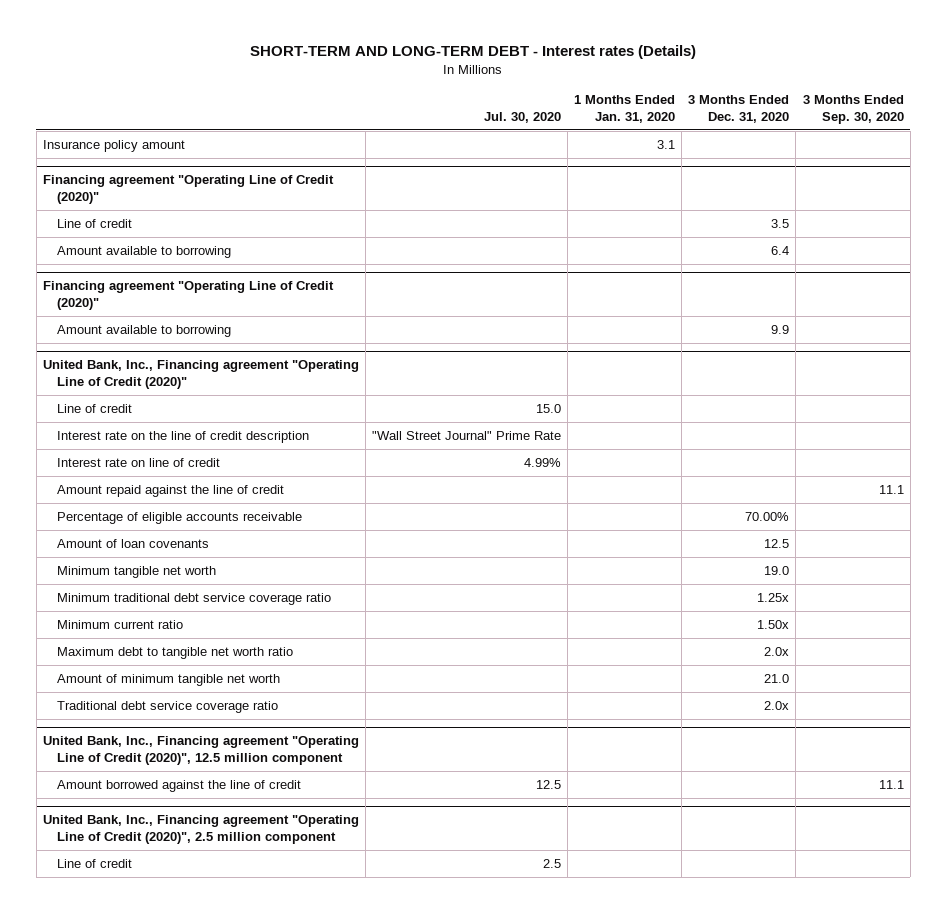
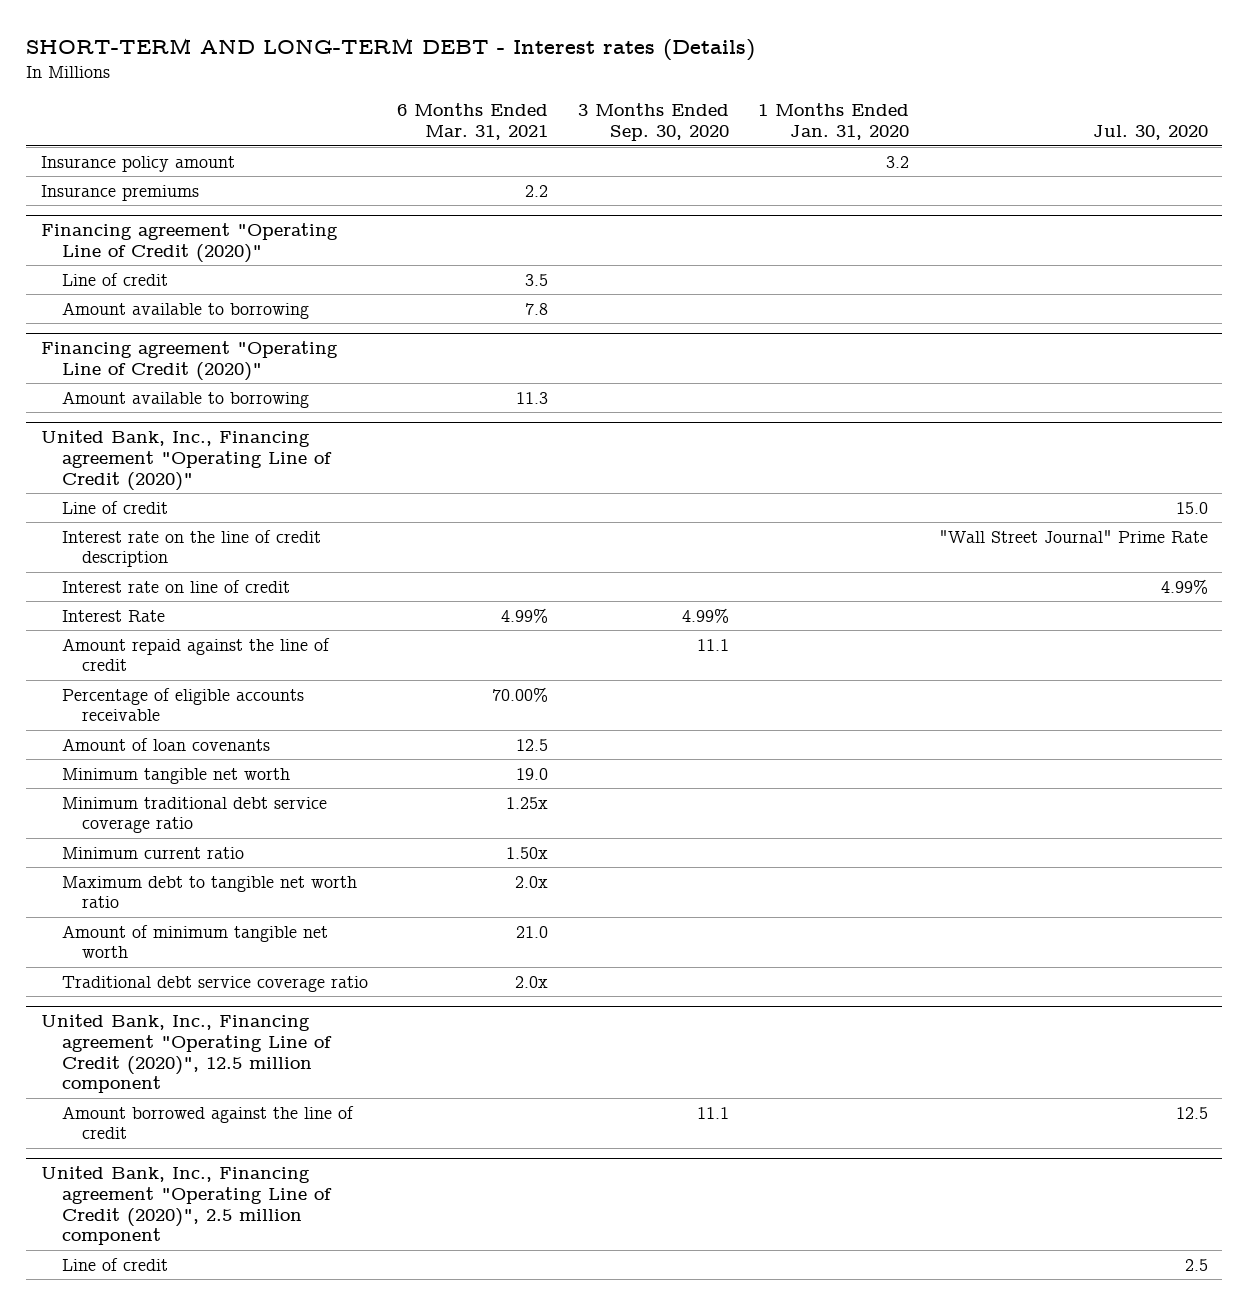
- | Jul. 30, 2020 | 1 Months Ended Jan. 31, 2020 | 3 Months Ended Dec. 31, 2020 | 3 Months Ended Sep. 30, 2020
+ | 6 Months Ended Mar. 31, 2021 | 3 Months Ended Sep. 30, 2020 | 1 Months Ended Jan. 31, 2020 | Jul. 30, 2020
- Insurance policy amount | | 3.1 | |
+ Insurance policy amount | | | 3.2 |
+ Insurance premiums | 2.2 | | |
@ United Bank, Inc., Financing agreement "Operating Line of Credit (2020)"
+ Interest Rate | 4.99% | 4.99% | |

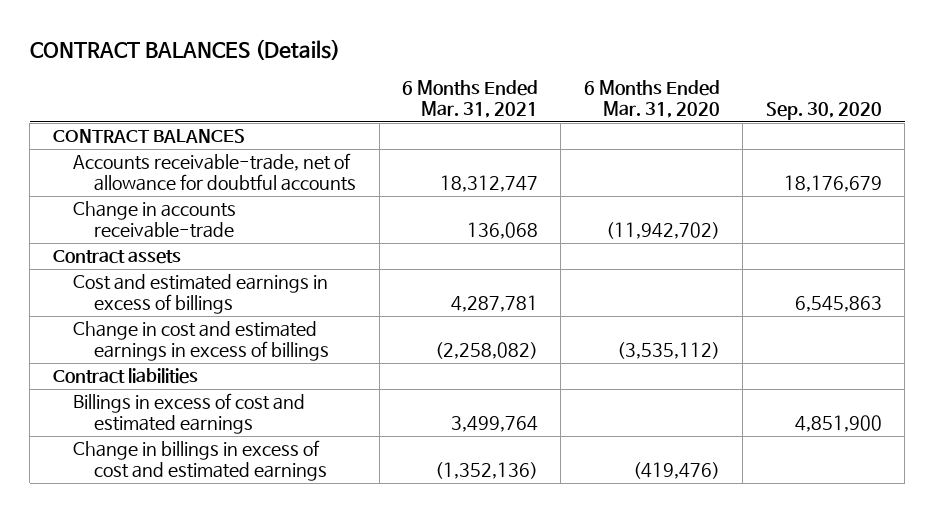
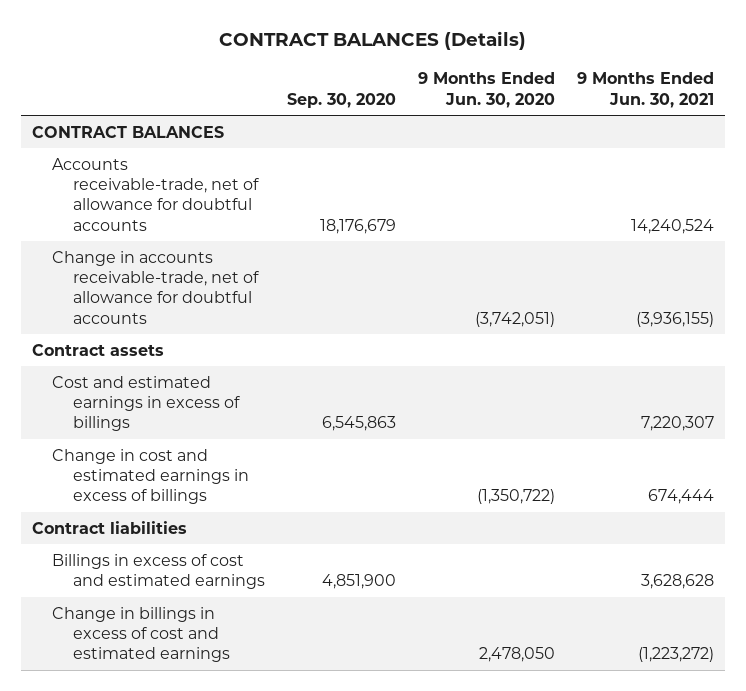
- | 6 Months Ended Mar. 31, 2021 | 6 Months Ended Mar. 31, 2020 | Sep. 30, 2020
+ | Sep. 30, 2020 | 9 Months Ended Jun. 30, 2020 | 9 Months Ended Jun. 30, 2021
- Change in accounts receivable-trade | 136,068 | (11,942,702) |
+ Change in accounts receivable-trade, net of allowance for doubtful accounts | | (3,742,051) | (3,936,155)

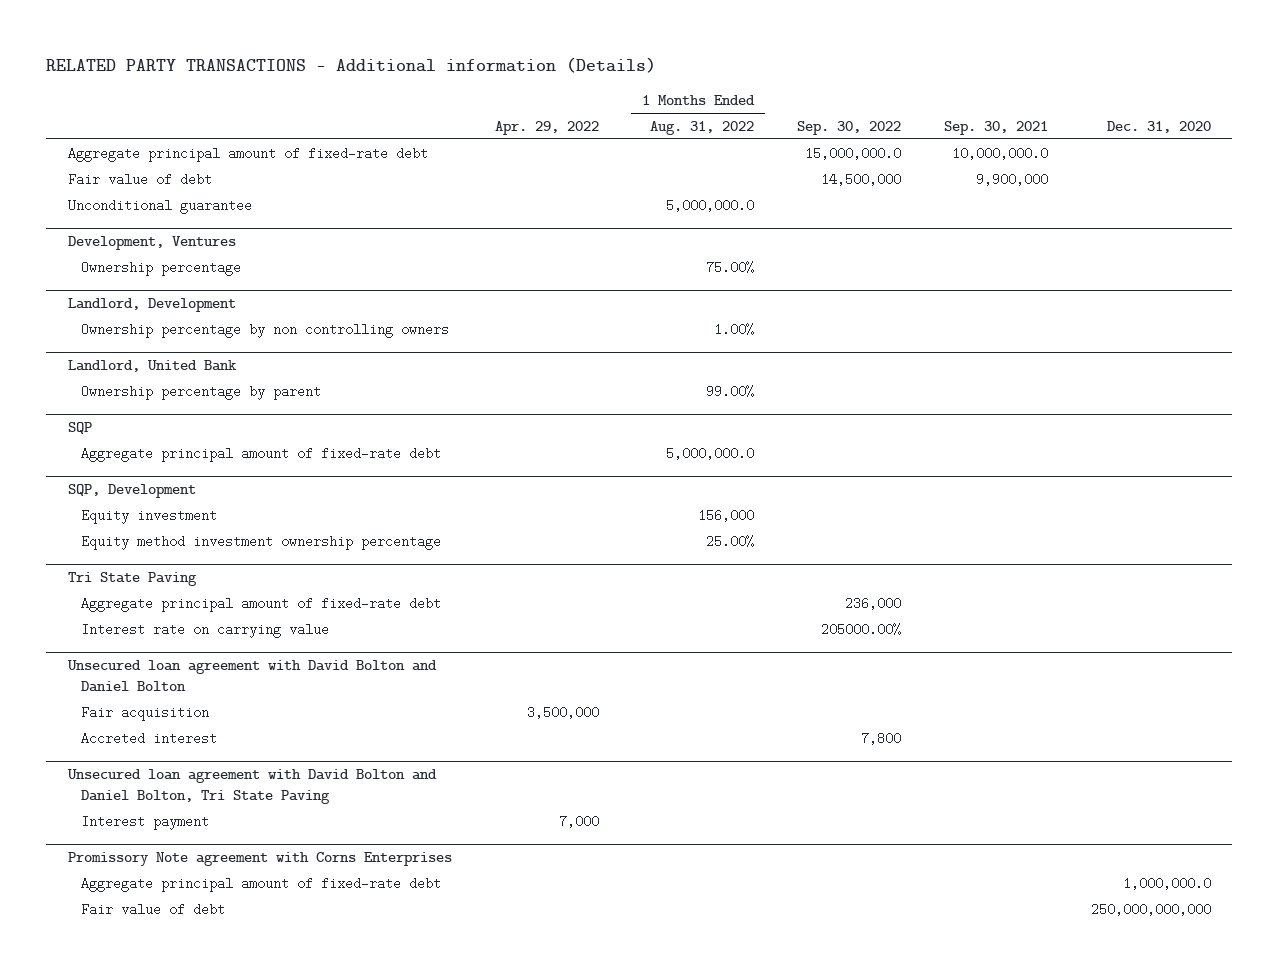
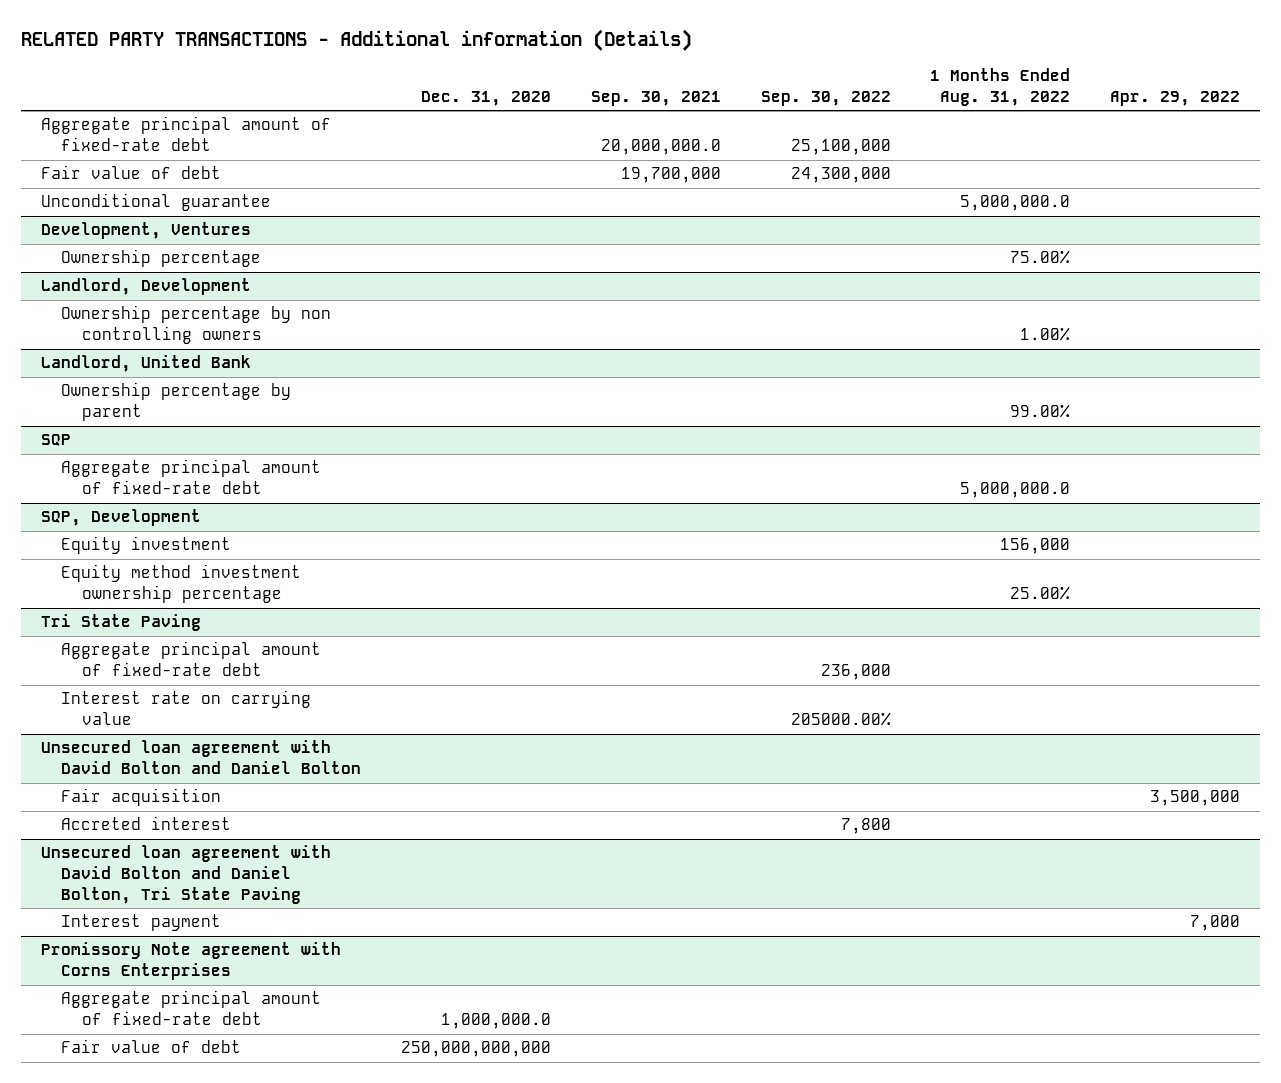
- | Apr. 29, 2022 | 1 Months Ended Aug. 31, 2022 | Sep. 30, 2022 | Sep. 30, 2021 | Dec. 31, 2020
+ | Dec. 31, 2020 | Sep. 30, 2021 | Sep. 30, 2022 | 1 Months Ended Aug. 31, 2022 | Apr. 29, 2022
- Aggregate principal amount of fixed-rate debt | | | 15,000,000.0 | 10,000,000.0 |
- Fair value of debt | | | 14,500,000 | 9,900,000 |
+ Aggregate principal amount of fixed-rate debt | | 20,000,000.0 | 25,100,000 | |
+ Fair value of debt | | 19,700,000 | 24,300,000 | |

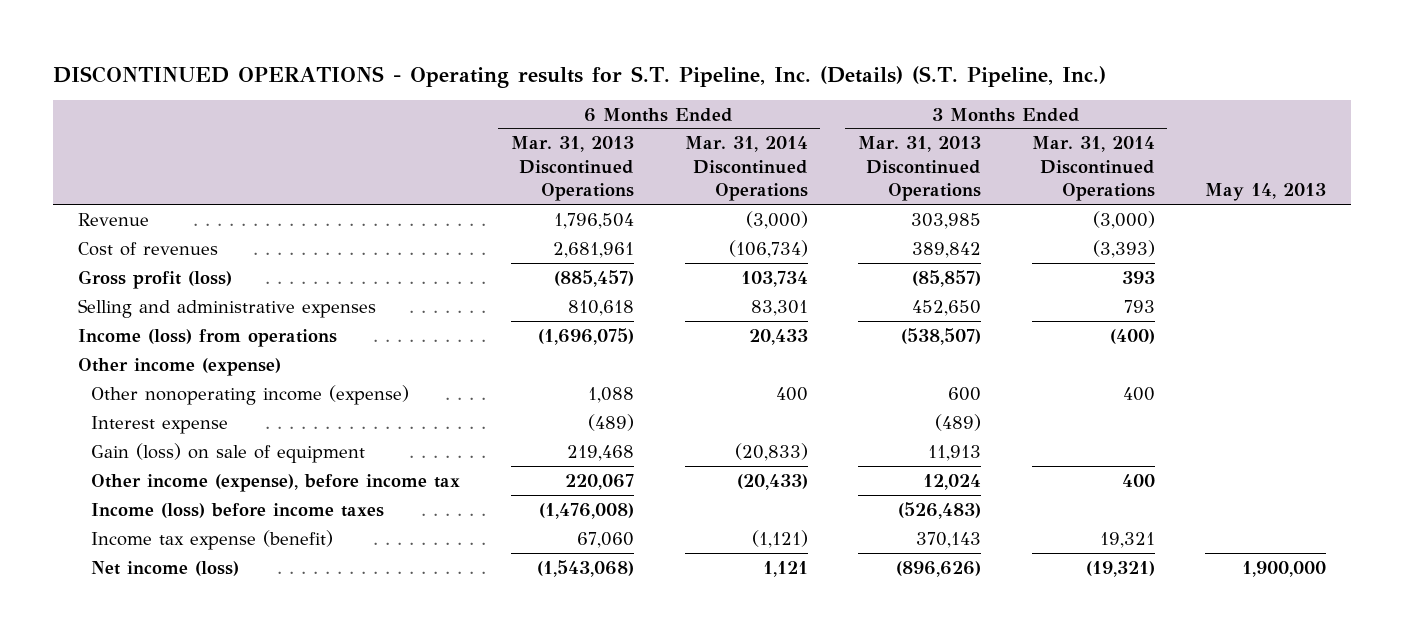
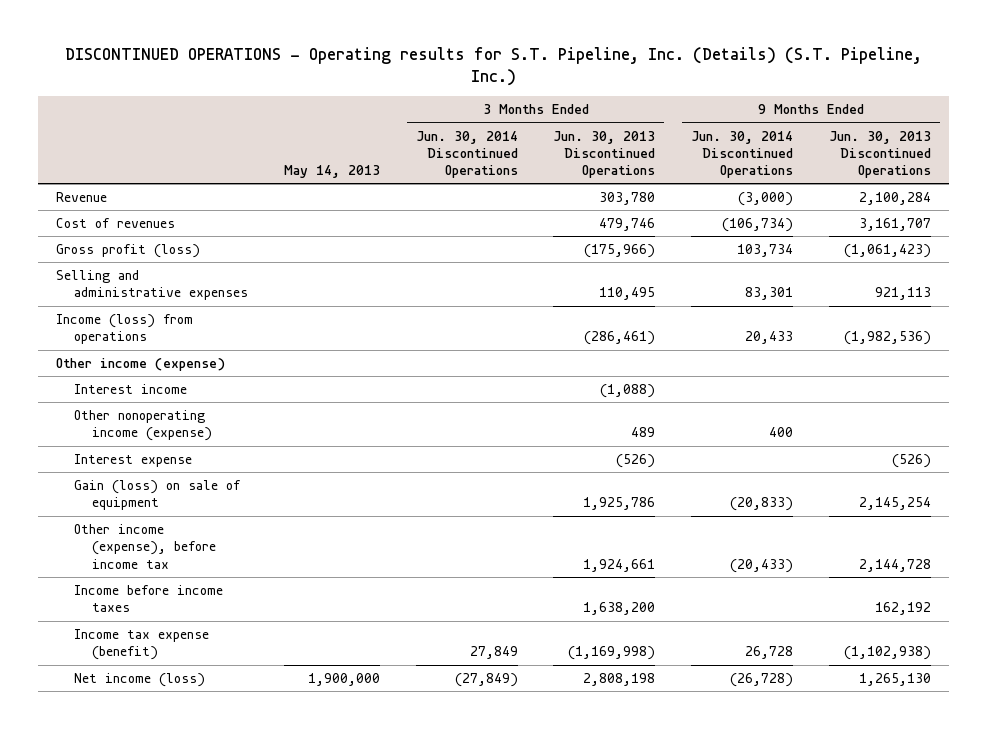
- | 6 Months Ended Mar. 31, 2013 Discontinued Operations | 6 Months Ended Mar. 31, 2014 Discontinued Operations | 3 Months Ended Mar. 31, 2013 Discontinued Operations | 3 Months Ended Mar. 31, 2014 Discontinued Operations | May 14, 2013
+ | May 14, 2013 | 3 Months Ended Jun. 30, 2014 Discontinued Operations | 3 Months Ended Jun. 30, 2013 Discontinued Operations | 9 Months Ended Jun. 30, 2014 Discontinued Operations | 9 Months Ended Jun. 30, 2013 Discontinued Operations
+ Interest income | | | (1,088) | |
- Income (loss) before income taxes | (1,476,008) | | (526,483) | |
+ Income before income taxes | | | 1,638,200 | | 162,192

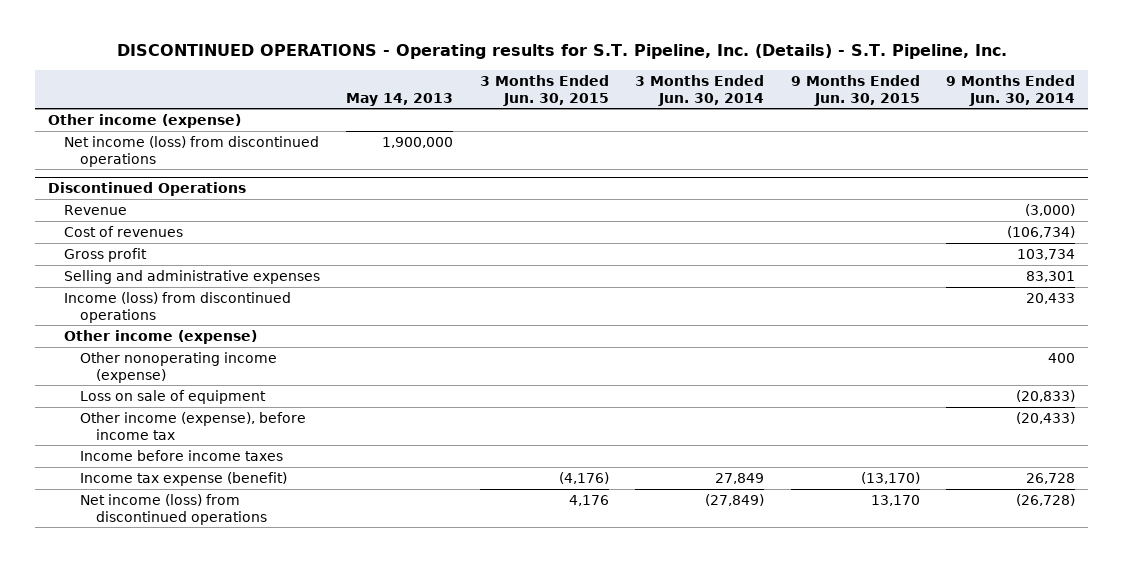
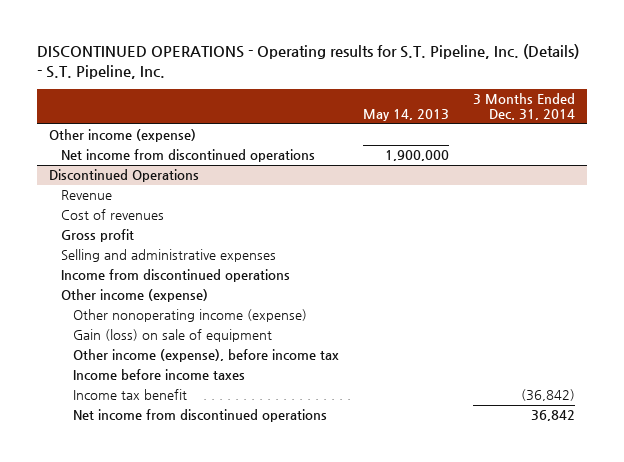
- | May 14, 2013 | 3 Months Ended Jun. 30, 2015 | 3 Months Ended Jun. 30, 2014 | 9 Months Ended Jun. 30, 2015 | 9 Months Ended Jun. 30, 2014
+ | May 14, 2013 | 3 Months Ended Dec. 31, 2014
- Net income (loss) from discontinued operations | 1,900,000 | | | |
+ Net income from discontinued operations | 1,900,000 |
@ Discontinued Operations
- Income (loss) from discontinued operations | | | | | 20,433
+ Income from discontinued operations
- Loss on sale of equipment | | | | | (20,833)
+ Gain (loss) on sale of equipment
- Income tax expense (benefit) | | (4,176) | 27,849 | (13,170) | 26,728
- Net income (loss) from discontinued operations | | 4,176 | (27,849) | 13,170 | (26,728)
+ Income tax benefit | | (36,842)
+ Net income from discontinued operations | | 36,842

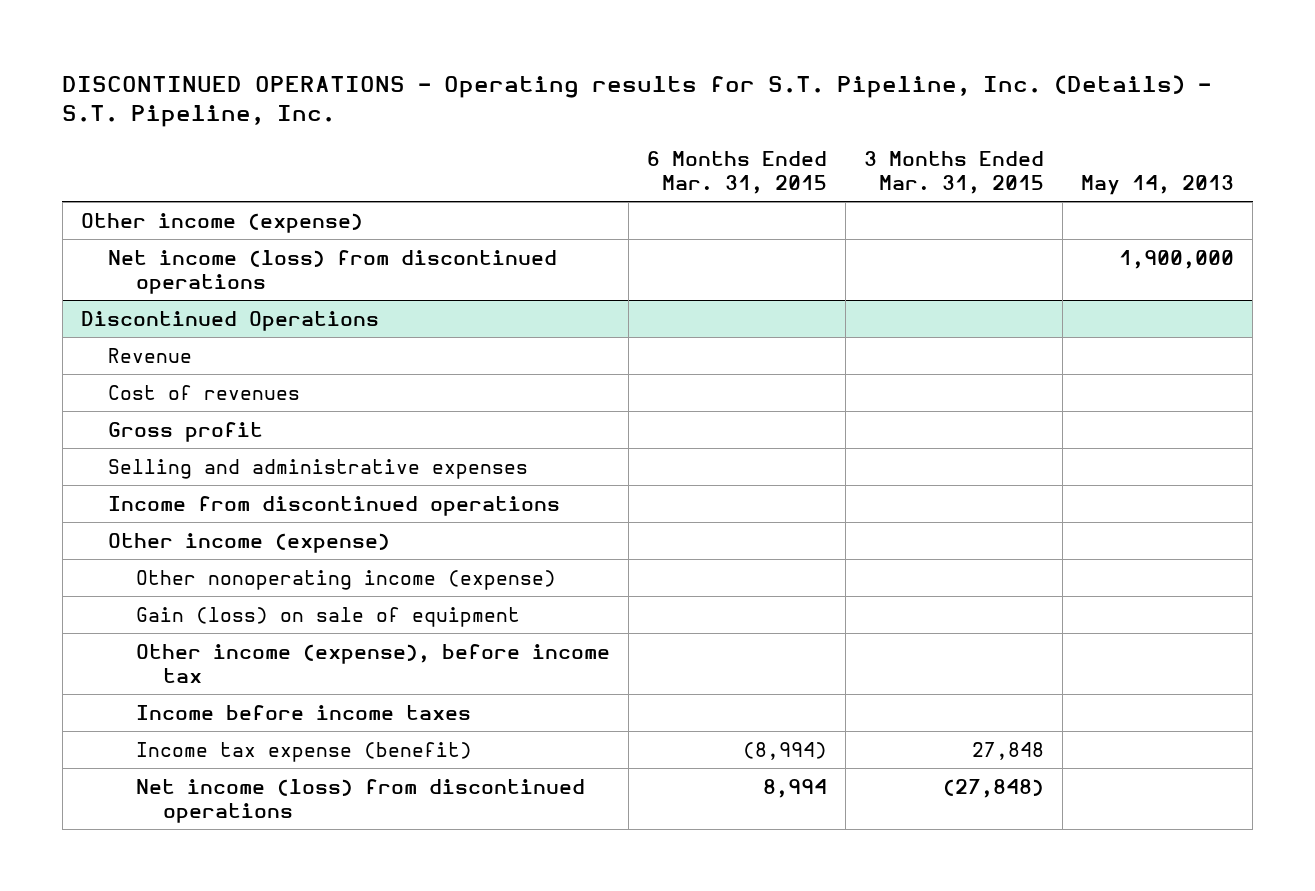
- | May 14, 2013 | 3 Months Ended Dec. 31, 2014
+ | 6 Months Ended Mar. 31, 2015 | 3 Months Ended Mar. 31, 2015 | May 14, 2013
- Net income from discontinued operations | 1,900,000 |
+ Net income (loss) from discontinued operations | | | 1,900,000
@ Discontinued Operations
- Income tax benefit | | (36,842)
- Net income from discontinued operations | | 36,842
+ Income tax expense (benefit) | (8,994) | 27,848 |
+ Net income (loss) from discontinued operations | 8,994 | (27,848) |

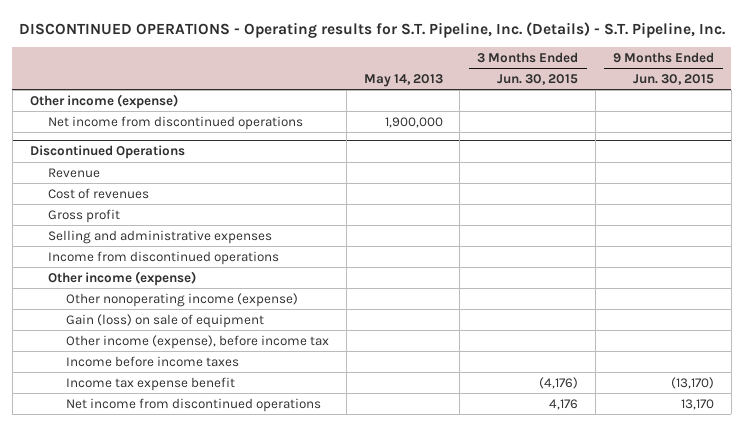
- | 6 Months Ended Mar. 31, 2015 | 3 Months Ended Mar. 31, 2015 | May 14, 2013
+ | May 14, 2013 | 3 Months Ended Jun. 30, 2015 | 9 Months Ended Jun. 30, 2015
- Net income (loss) from discontinued operations | | | 1,900,000
+ Net income from discontinued operations | 1,900,000 | |
@ Discontinued Operations
- Income tax expense (benefit) | (8,994) | 27,848 |
- Net income (loss) from discontinued operations | 8,994 | (27,848) |
+ Income tax expense benefit | | (4,176) | (13,170)
+ Net income from discontinued operations | | 4,176 | 13,170

